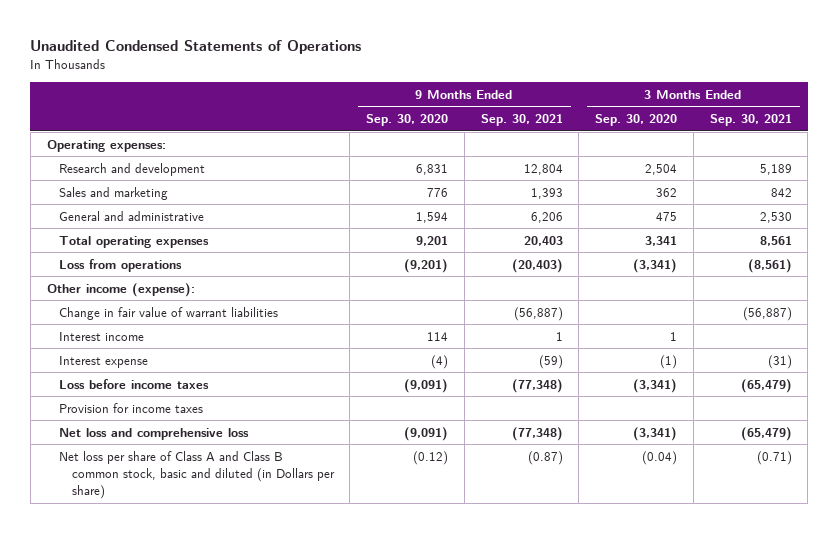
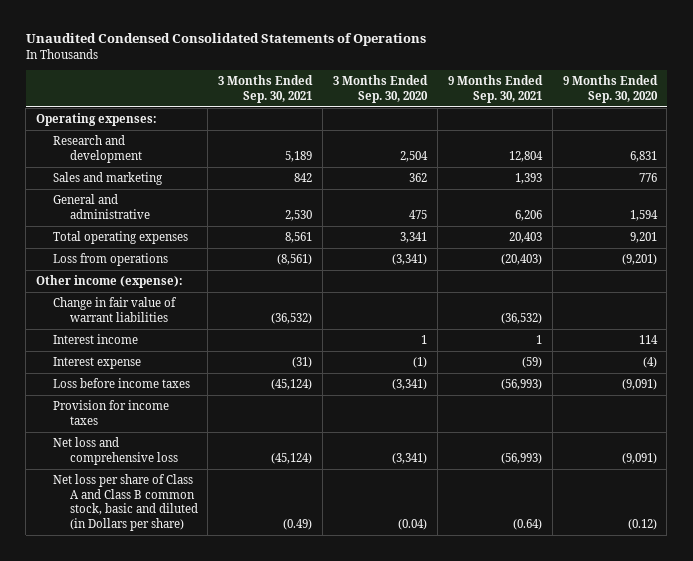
- Unaudited Condensed Statements of Operations
+ Unaudited Condensed Consolidated Statements of Operations
- | 9 Months Ended Sep. 30, 2020 | 9 Months Ended Sep. 30, 2021 | 3 Months Ended Sep. 30, 2020 | 3 Months Ended Sep. 30, 2021
+ | 3 Months Ended Sep. 30, 2021 | 3 Months Ended Sep. 30, 2020 | 9 Months Ended Sep. 30, 2021 | 9 Months Ended Sep. 30, 2020
- Change in fair value of warrant liabilities | | (56,887) | | (56,887)
+ Change in fair value of warrant liabilities | (36,532) | | (36,532) |
- Loss before income taxes | (9,091) | (77,348) | (3,341) | (65,479)
+ Loss before income taxes | (45,124) | (3,341) | (56,993) | (9,091)
- Net loss and comprehensive loss | (9,091) | (77,348) | (3,341) | (65,479)
- Net loss per share of Class A and Class B common stock, basic and diluted (in Dollars per share) | (0.12) | (0.87) | (0.04) | (0.71)
+ Net loss and comprehensive loss | (45,124) | (3,341) | (56,993) | (9,091)
+ Net loss per share of Class A and Class B common stock, basic and diluted (in Dollars per share) | (0.49) | (0.04) | (0.64) | (0.12)

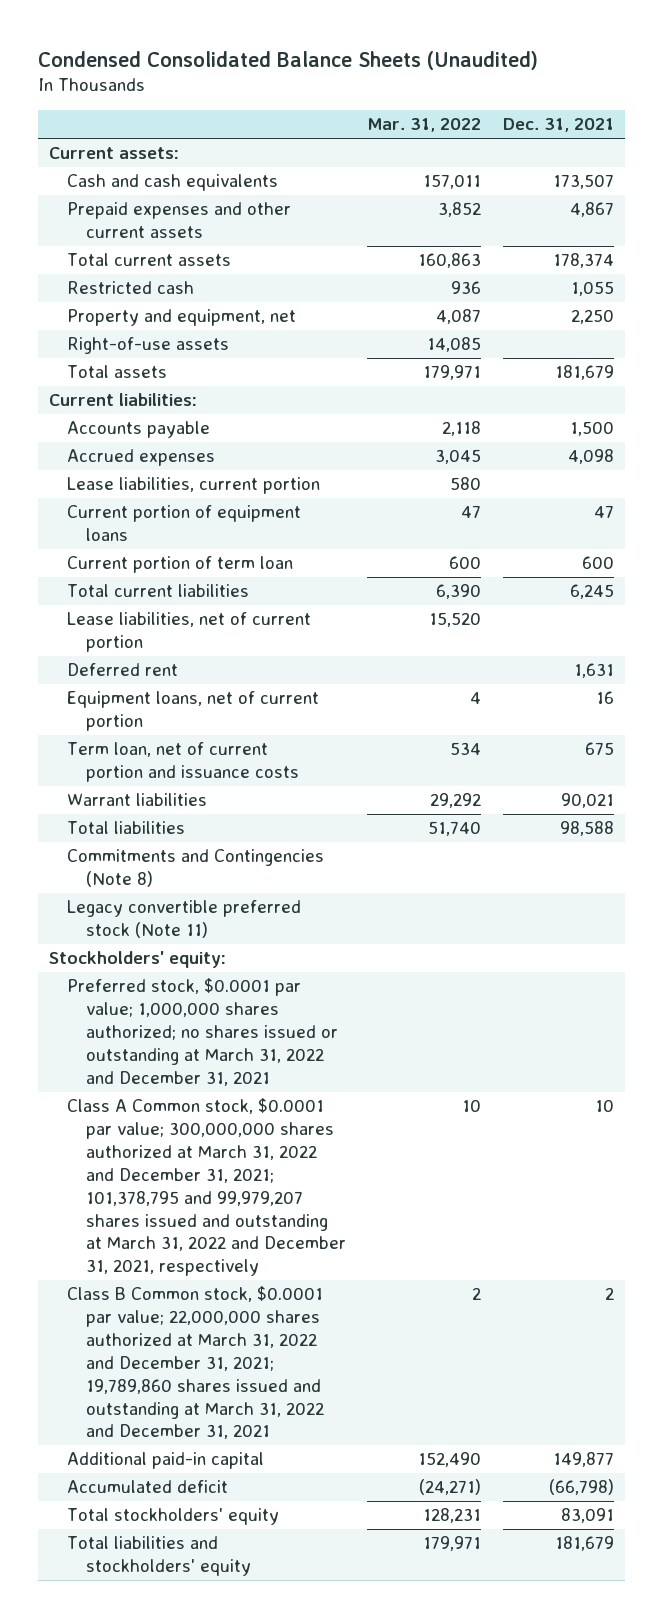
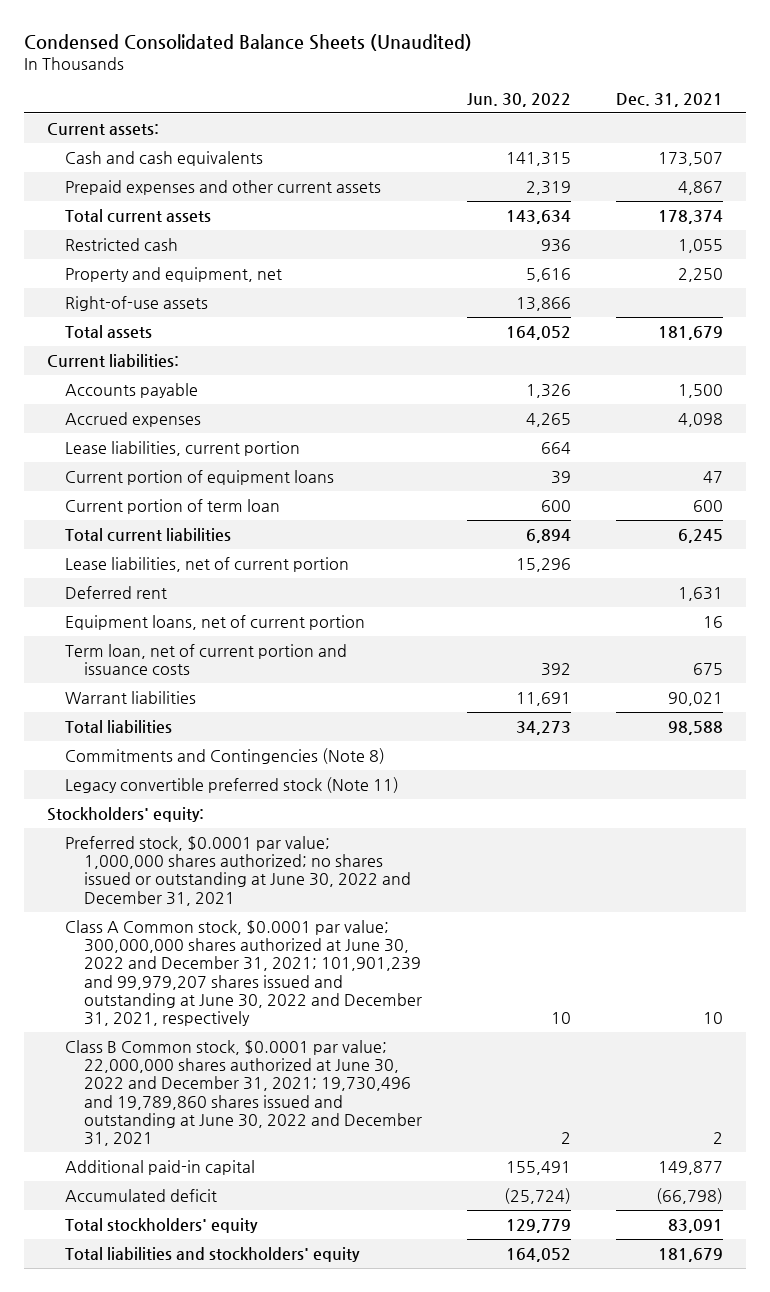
- | Mar. 31, 2022 | Dec. 31, 2021
+ | Jun. 30, 2022 | Dec. 31, 2021
- Preferred stock, $0.0001 par value; 1,000,000 shares authorized; no shares issued or outstanding at March 31, 2022 and December 31, 2021
- Class A Common stock, $0.0001 par value; 300,000,000 shares authorized at March 31, 2022 and December 31, 2021; 101,378,795 and 99,979,207 shares issued and outstanding at March 31, 2022 and December 31, 2021, respectively | 10 | 10
- Class B Common stock, $0.0001 par value; 22,000,000 shares authorized at March 31, 2022 and December 31, 2021; 19,789,860 shares issued and outstanding at March 31, 2022 and December 31, 2021 | 2 | 2
+ Preferred stock, $0.0001 par value; 1,000,000 shares authorized; no shares issued or outstanding at June 30, 2022 and December 31, 2021
+ Class A Common stock, $0.0001 par value; 300,000,000 shares authorized at June 30, 2022 and December 31, 2021; 101,901,239 and 99,979,207 shares issued and outstanding at June 30, 2022 and December 31, 2021, respectively | 10 | 10
+ Class B Common stock, $0.0001 par value; 22,000,000 shares authorized at June 30, 2022 and December 31, 2021; 19,730,496 and 19,789,860 shares issued and outstanding at June 30, 2022 and December 31, 2021 | 2 | 2

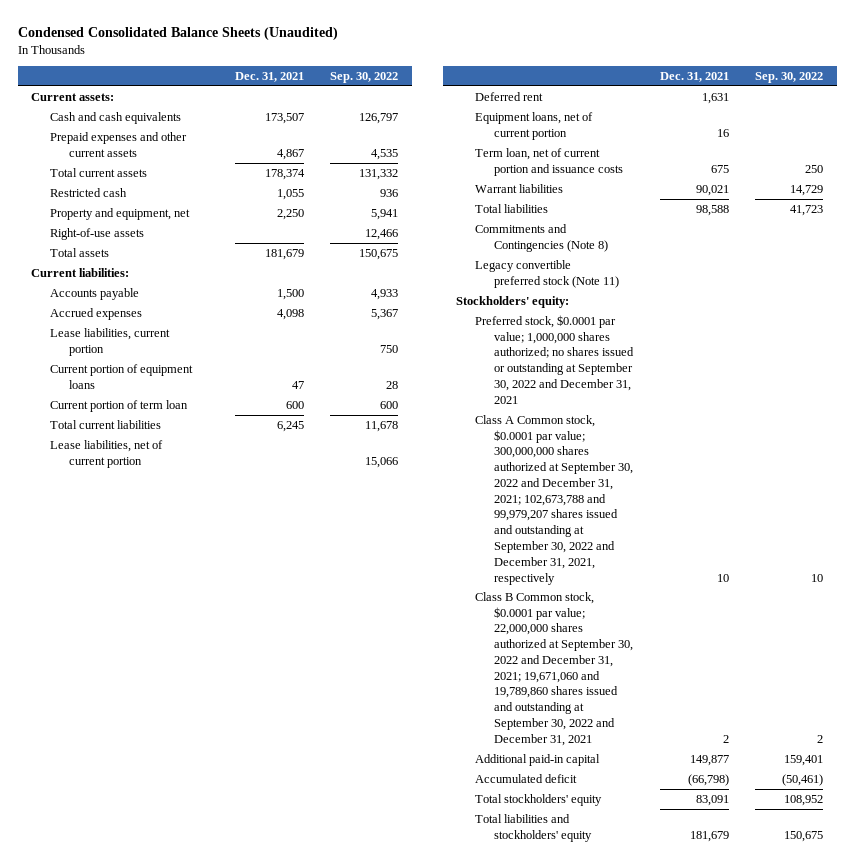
- | Jun. 30, 2022 | Dec. 31, 2021
+ | Dec. 31, 2021 | Sep. 30, 2022
- Preferred stock, $0.0001 par value; 1,000,000 shares authorized; no shares issued or outstanding at June 30, 2022 and December 31, 2021
- Class A Common stock, $0.0001 par value; 300,000,000 shares authorized at June 30, 2022 and December 31, 2021; 101,901,239 and 99,979,207 shares issued and outstanding at June 30, 2022 and December 31, 2021, respectively | 10 | 10
- Class B Common stock, $0.0001 par value; 22,000,000 shares authorized at June 30, 2022 and December 31, 2021; 19,730,496 and 19,789,860 shares issued and outstanding at June 30, 2022 and December 31, 2021 | 2 | 2
+ Preferred stock, $0.0001 par value; 1,000,000 shares authorized; no shares issued or outstanding at September 30, 2022 and December 31, 2021
+ Class A Common stock, $0.0001 par value; 300,000,000 shares authorized at September 30, 2022 and December 31, 2021; 102,673,788 and 99,979,207 shares issued and outstanding at September 30, 2022 and December 31, 2021, respectively | 10 | 10
+ Class B Common stock, $0.0001 par value; 22,000,000 shares authorized at September 30, 2022 and December 31, 2021; 19,671,060 and 19,789,860 shares issued and outstanding at September 30, 2022 and December 31, 2021 | 2 | 2

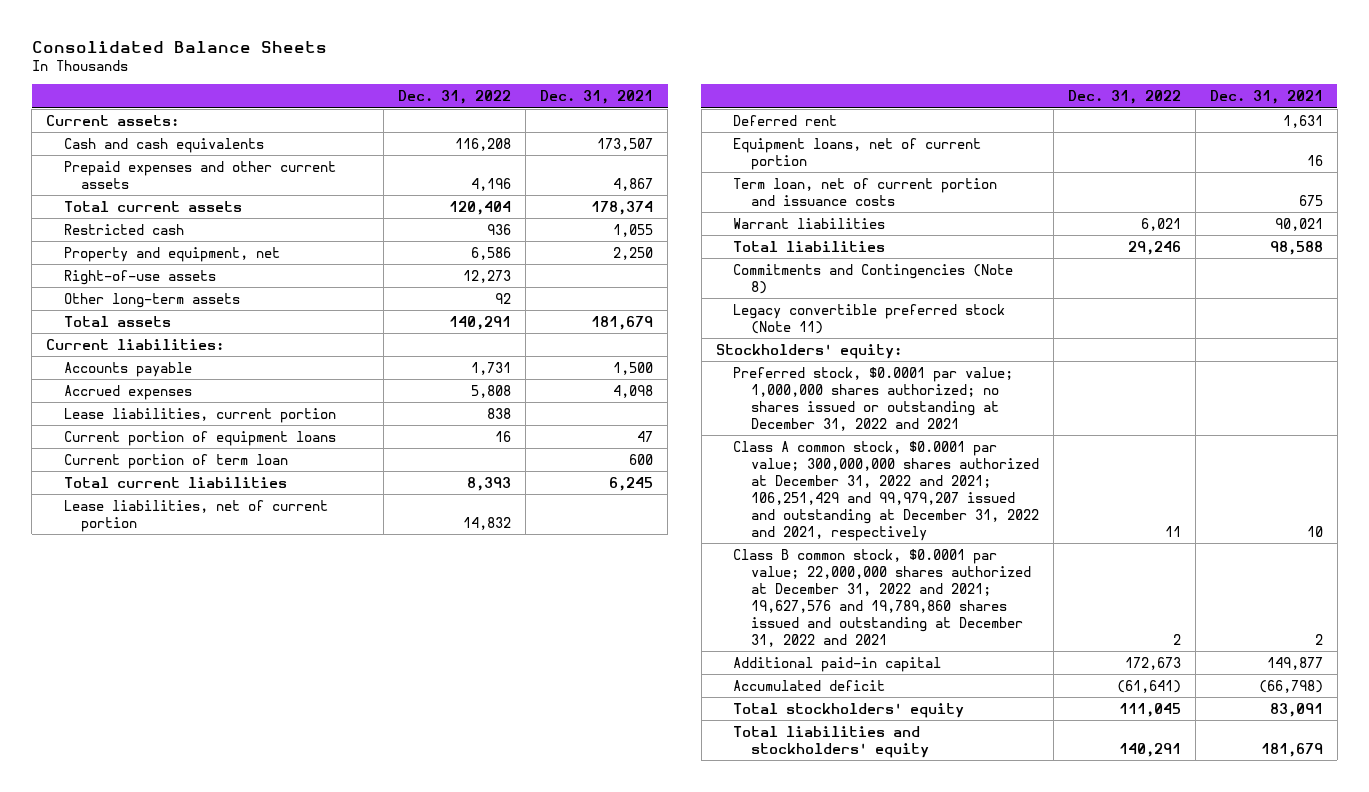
- Condensed Consolidated Balance Sheets (Unaudited)
+ Consolidated Balance Sheets
- | Dec. 31, 2021 | Sep. 30, 2022
+ | Dec. 31, 2022 | Dec. 31, 2021
+ Other long-term assets | 92 |
- Preferred stock, $0.0001 par value; 1,000,000 shares authorized; no shares issued or outstanding at September 30, 2022 and December 31, 2021
- Class A Common stock, $0.0001 par value; 300,000,000 shares authorized at September 30, 2022 and December 31, 2021; 102,673,788 and 99,979,207 shares issued and outstanding at September 30, 2022 and December 31, 2021, respectively | 10 | 10
- Class B Common stock, $0.0001 par value; 22,000,000 shares authorized at September 30, 2022 and December 31, 2021; 19,671,060 and 19,789,860 shares issued and outstanding at September 30, 2022 and December 31, 2021 | 2 | 2
+ Preferred stock, $0.0001 par value; 1,000,000 shares authorized; no shares issued or outstanding at December 31, 2022 and 2021
+ Class A common stock, $0.0001 par value; 300,000,000 shares authorized at December 31, 2022 and 2021; 106,251,429 and 99,979,207 issued and outstanding at December 31, 2022 and 2021, respectively | 11 | 10
+ Class B common stock, $0.0001 par value; 22,000,000 shares authorized at December 31, 2022 and 2021; 19,627,576 and 19,789,860 shares issued and outstanding at December 31, 2022 and 2021 | 2 | 2

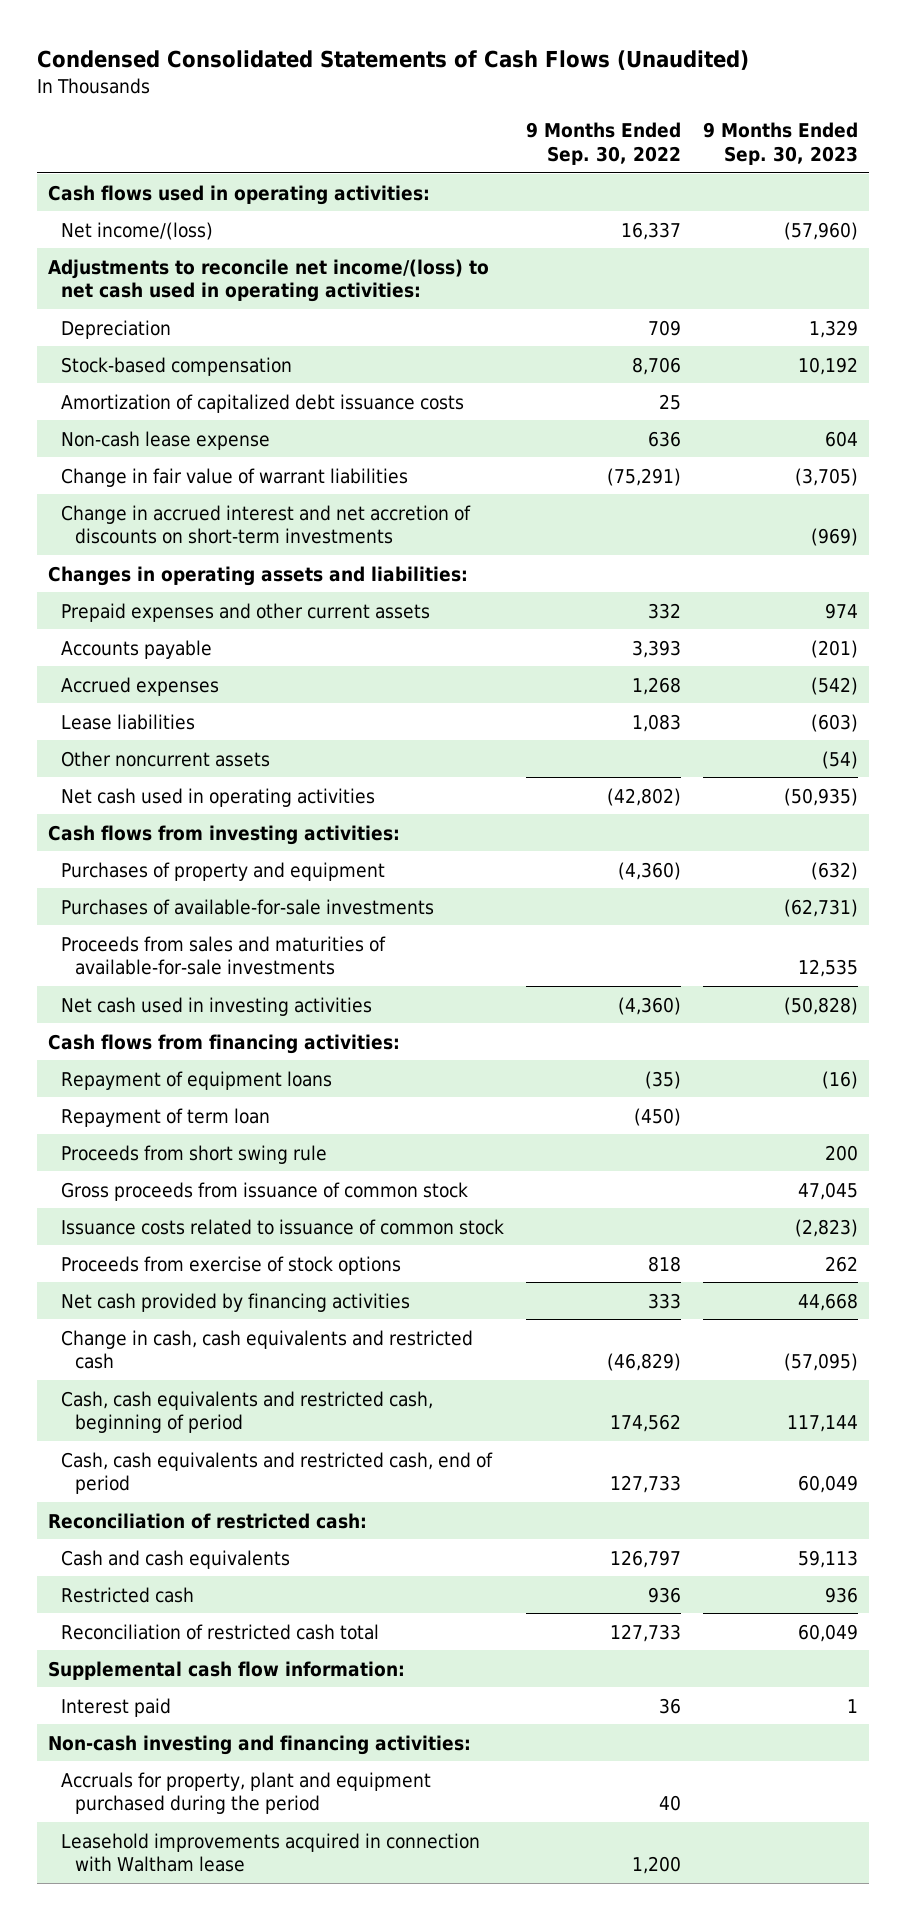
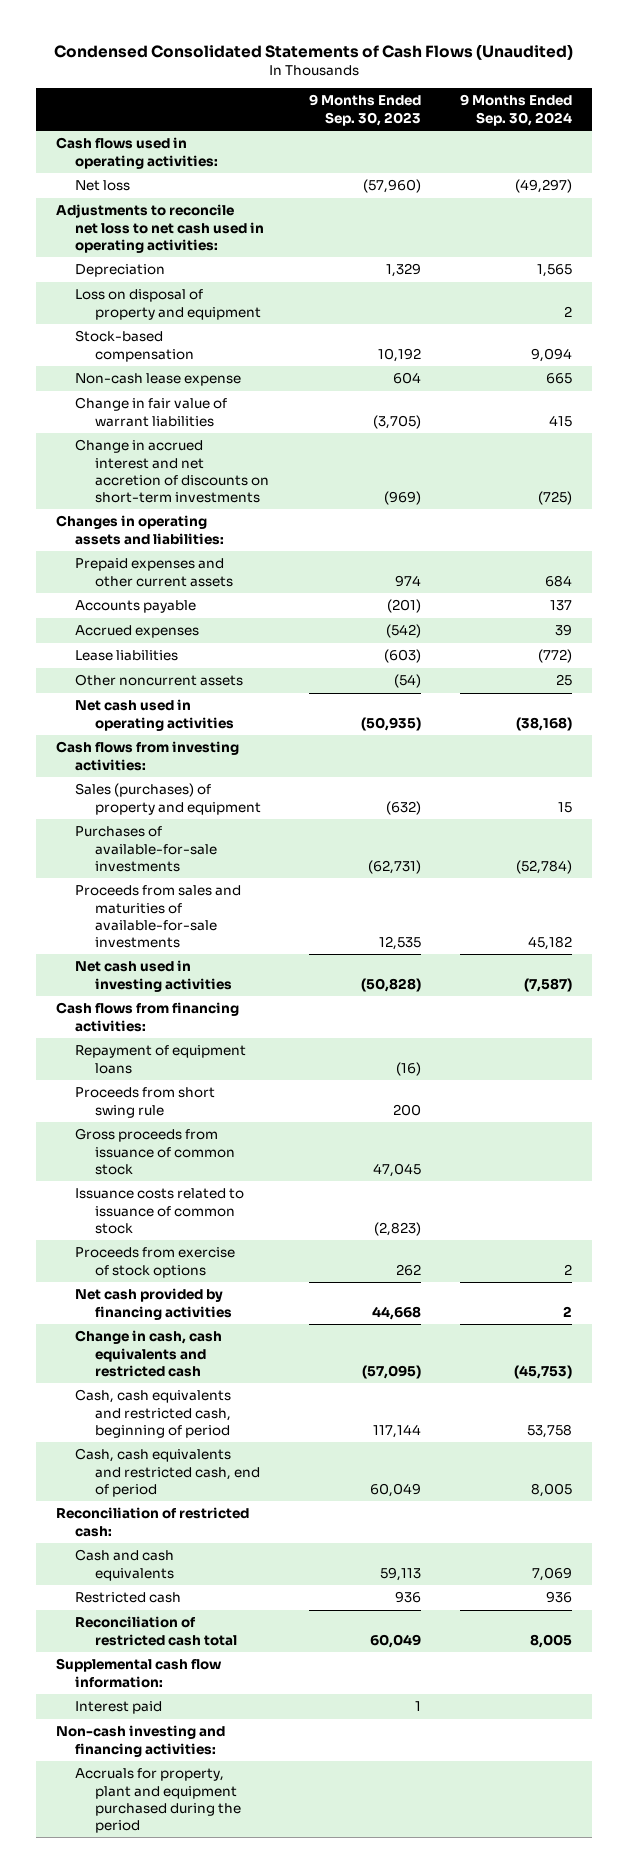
- | 9 Months Ended Sep. 30, 2022 | 9 Months Ended Sep. 30, 2023
+ | 9 Months Ended Sep. 30, 2023 | 9 Months Ended Sep. 30, 2024
- Net income/(loss) | 16,337 | (57,960)
- Adjustments to reconcile net income/(loss) to net cash used in operating activities:
+ Net loss | (57,960) | (49,297)
+ Adjustments to reconcile net loss to net cash used in operating activities:
+ Loss on disposal of property and equipment | | 2
- Amortization of capitalized debt issuance costs | 25 |
- Purchases of property and equipment | (4,360) | (632)
+ Sales (purchases) of property and equipment | (632) | 15
- Repayment of term loan | (450) |
- Leasehold improvements acquired in connection with Waltham lease | 1,200 |

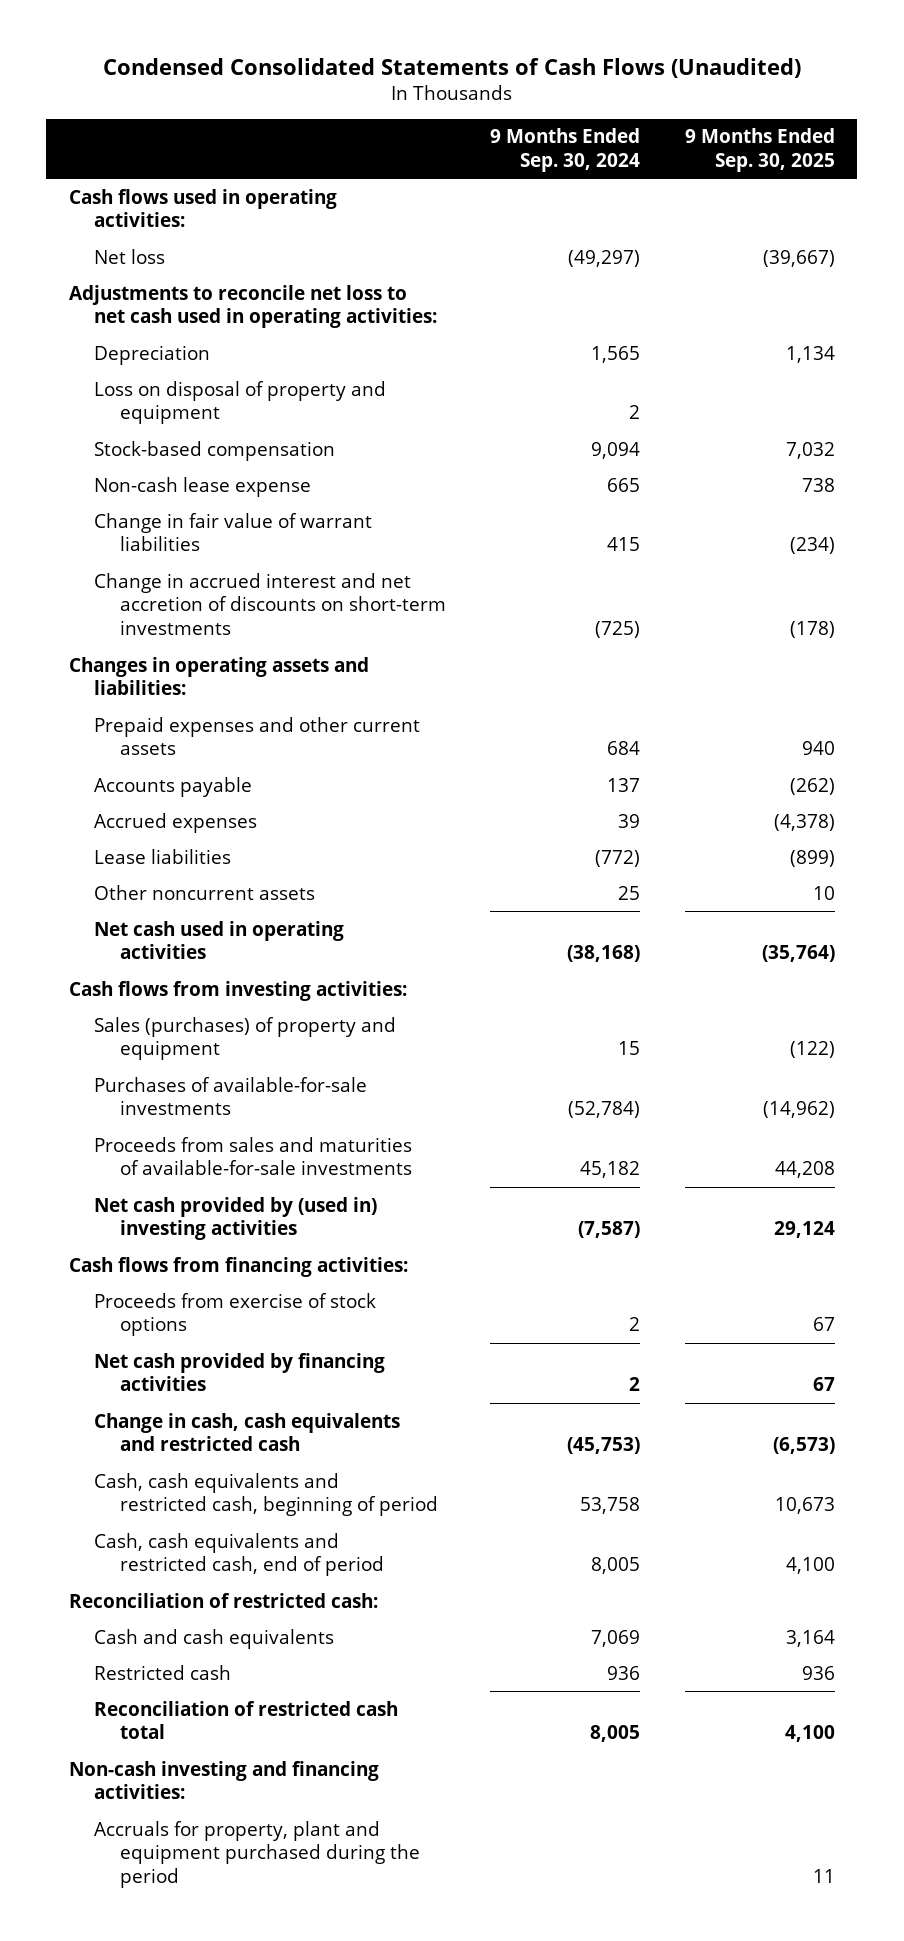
- | 9 Months Ended Sep. 30, 2023 | 9 Months Ended Sep. 30, 2024
+ | 9 Months Ended Sep. 30, 2024 | 9 Months Ended Sep. 30, 2025
- Net cash used in investing activities | (50,828) | (7,587)
+ Net cash provided by (used in) investing activities | (7,587) | 29,124
- Repayment of equipment loans | (16) |
- Proceeds from short swing rule | 200 |
- Gross proceeds from issuance of common stock | 47,045 |
- Issuance costs related to issuance of common stock | (2,823) |
- Supplemental cash flow information:
- Interest paid | 1 |

